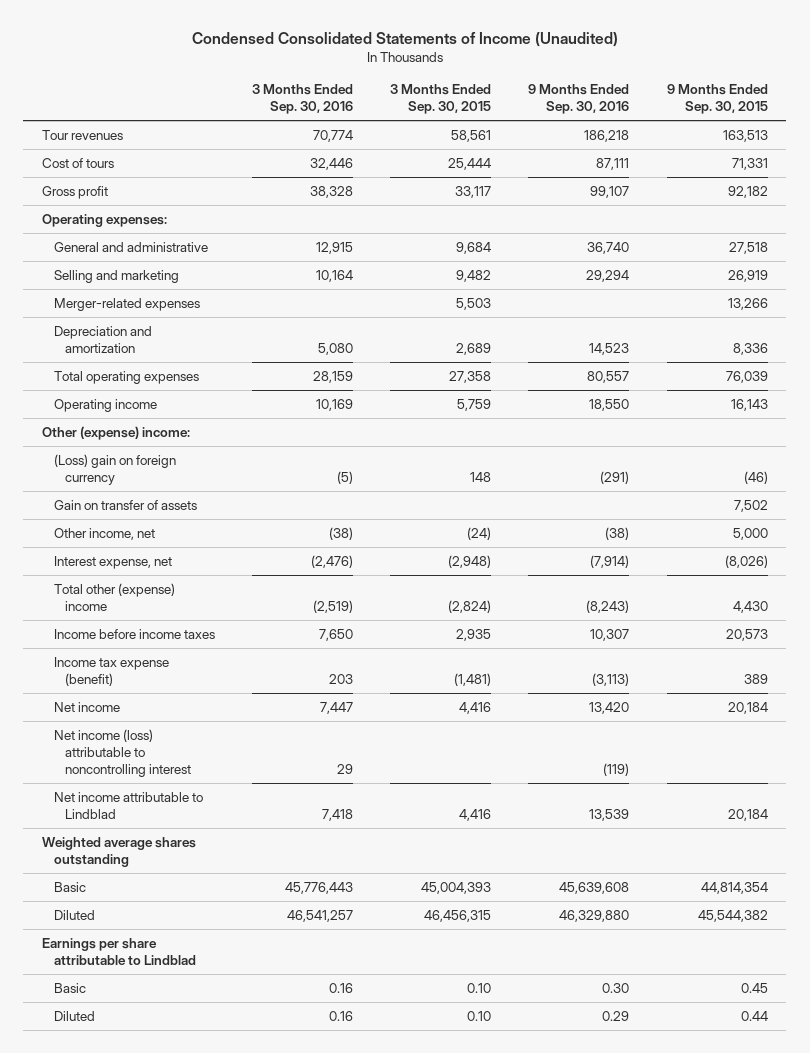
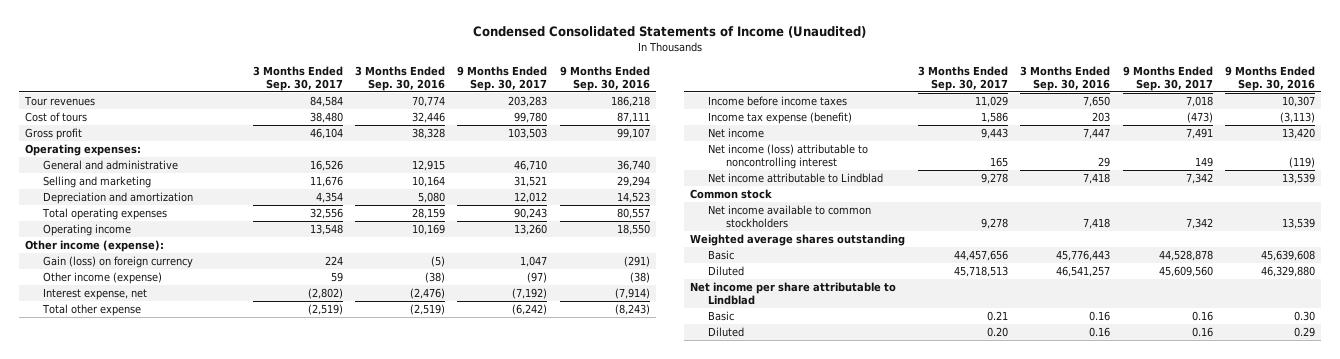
- | 3 Months Ended Sep. 30, 2016 | 3 Months Ended Sep. 30, 2015 | 9 Months Ended Sep. 30, 2016 | 9 Months Ended Sep. 30, 2015
+ | 3 Months Ended Sep. 30, 2017 | 3 Months Ended Sep. 30, 2016 | 9 Months Ended Sep. 30, 2017 | 9 Months Ended Sep. 30, 2016
- Merger-related expenses | | 5,503 | | 13,266
- Other (expense) income:
- (Loss) gain on foreign currency | (5) | 148 | (291) | (46)
- Gain on transfer of assets | | | | 7,502
- Other income, net | (38) | (24) | (38) | 5,000
+ Other income (expense):
+ Gain (loss) on foreign currency | 224 | (5) | 1,047 | (291)
+ Other income (expense) | 59 | (38) | (97) | (38)
- Total other (expense) income | (2,519) | (2,824) | (8,243) | 4,430
+ Total other expense | (2,519) | (2,519) | (6,242) | (8,243)
+ Common stock
+ Net income available to common stockholders | 9,278 | 7,418 | 7,342 | 13,539
- Earnings per share attributable to Lindblad
+ Net income per share attributable to Lindblad

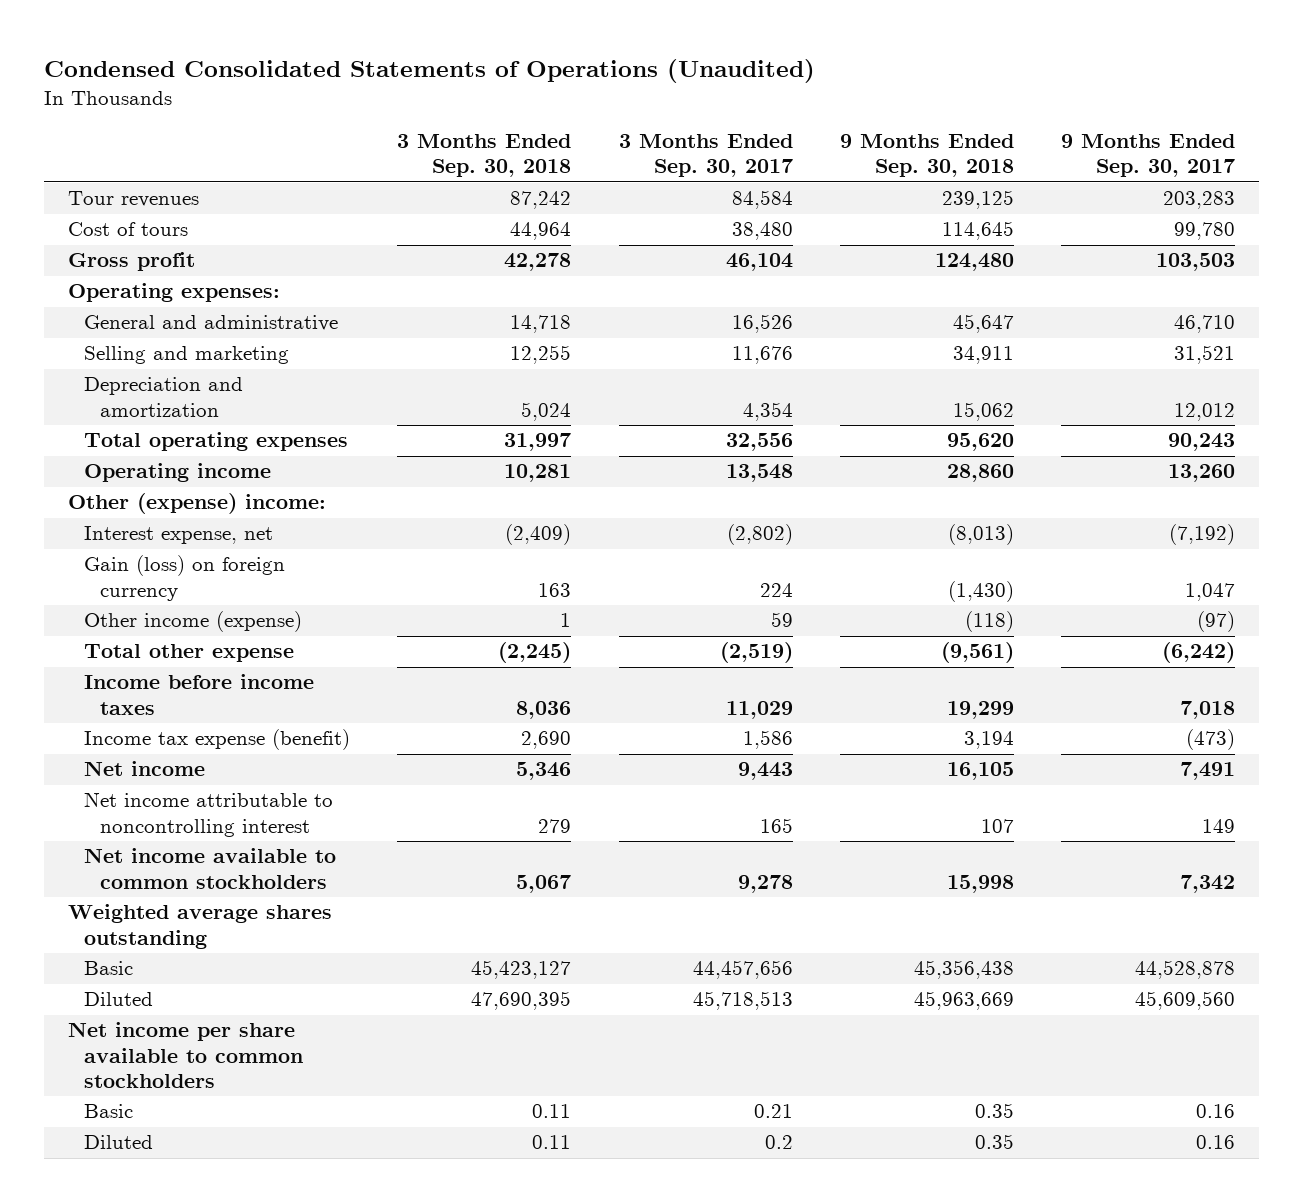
- Condensed Consolidated Statements of Income (Unaudited)
+ Condensed Consolidated Statements of Operations (Unaudited)
- | 3 Months Ended Sep. 30, 2017 | 3 Months Ended Sep. 30, 2016 | 9 Months Ended Sep. 30, 2017 | 9 Months Ended Sep. 30, 2016
+ | 3 Months Ended Sep. 30, 2018 | 3 Months Ended Sep. 30, 2017 | 9 Months Ended Sep. 30, 2018 | 9 Months Ended Sep. 30, 2017
- Other income (expense):
+ Other (expense) income:
moved up: Interest expense, net | (2,409) | (2,802) | (8,013) | (7,192)
- Net income (loss) attributable to noncontrolling interest | 165 | 29 | 149 | (119)
- Net income attributable to Lindblad | 9,278 | 7,418 | 7,342 | 13,539
- Common stock
+ Net income attributable to noncontrolling interest | 279 | 165 | 107 | 149
- Net income per share attributable to Lindblad
+ Net income per share available to common stockholders
- Diluted | 0.20 | 0.16 | 0.16 | 0.29
+ Diluted | 0.11 | 0.2 | 0.35 | 0.16

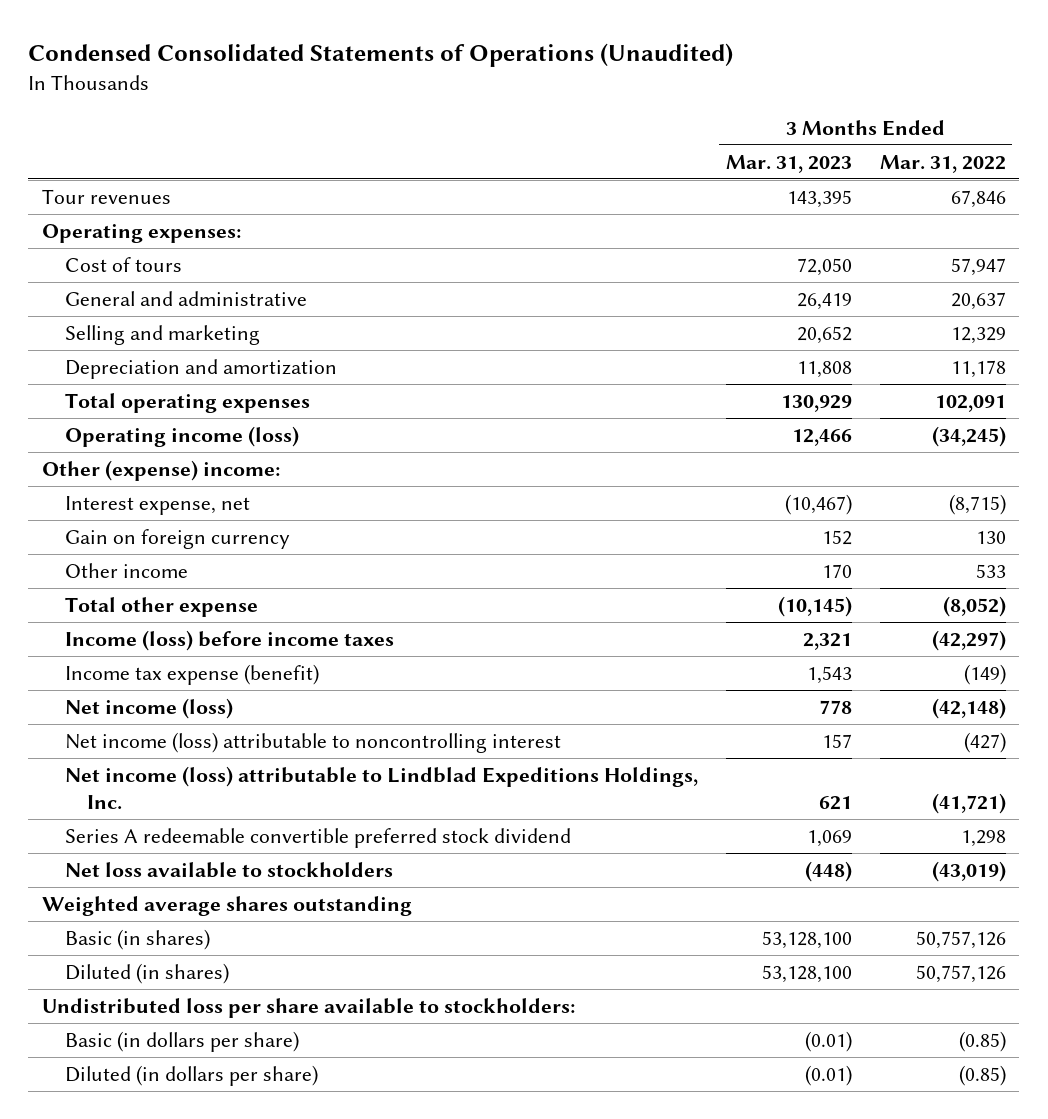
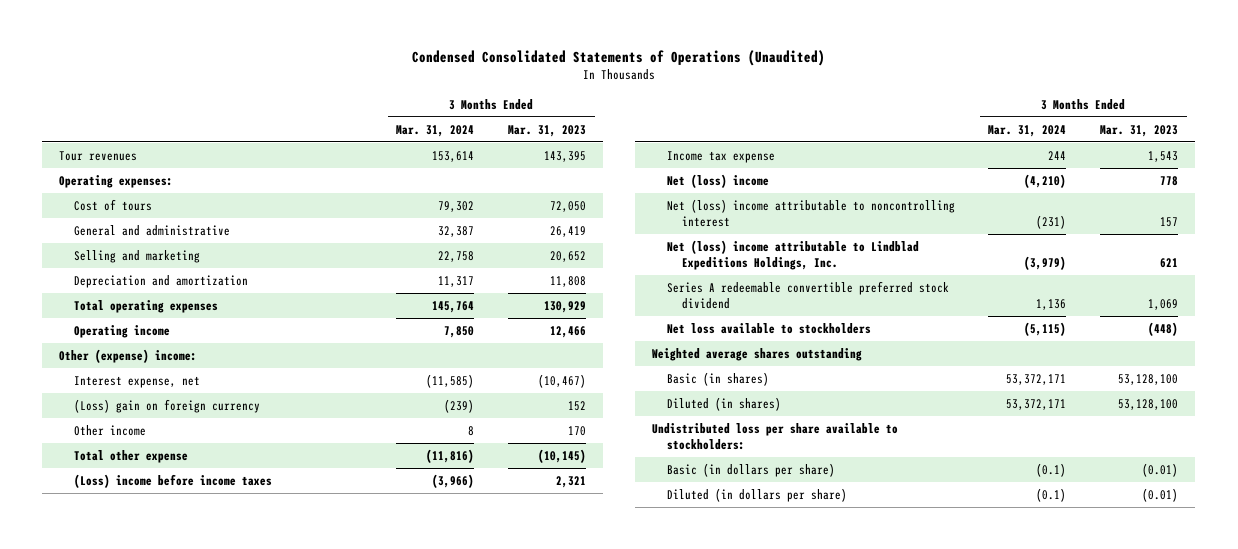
- | 3 Months Ended Mar. 31, 2023 | 3 Months Ended Mar. 31, 2022
+ | 3 Months Ended Mar. 31, 2024 | 3 Months Ended Mar. 31, 2023
- Operating income (loss) | 12,466 | (34,245)
+ Operating income | 7,850 | 12,466
- Gain on foreign currency | 152 | 130
+ (Loss) gain on foreign currency | (239) | 152
- Income (loss) before income taxes | 2,321 | (42,297)
- Income tax expense (benefit) | 1,543 | (149)
- Net income (loss) | 778 | (42,148)
- Net income (loss) attributable to noncontrolling interest | 157 | (427)
- Net income (loss) attributable to Lindblad Expeditions Holdings, Inc. | 621 | (41,721)
+ (Loss) income before income taxes | (3,966) | 2,321
+ Income tax expense | 244 | 1,543
+ Net (loss) income | (4,210) | 778
+ Net (loss) income attributable to noncontrolling interest | (231) | 157
+ Net (loss) income attributable to Lindblad Expeditions Holdings, Inc. | (3,979) | 621

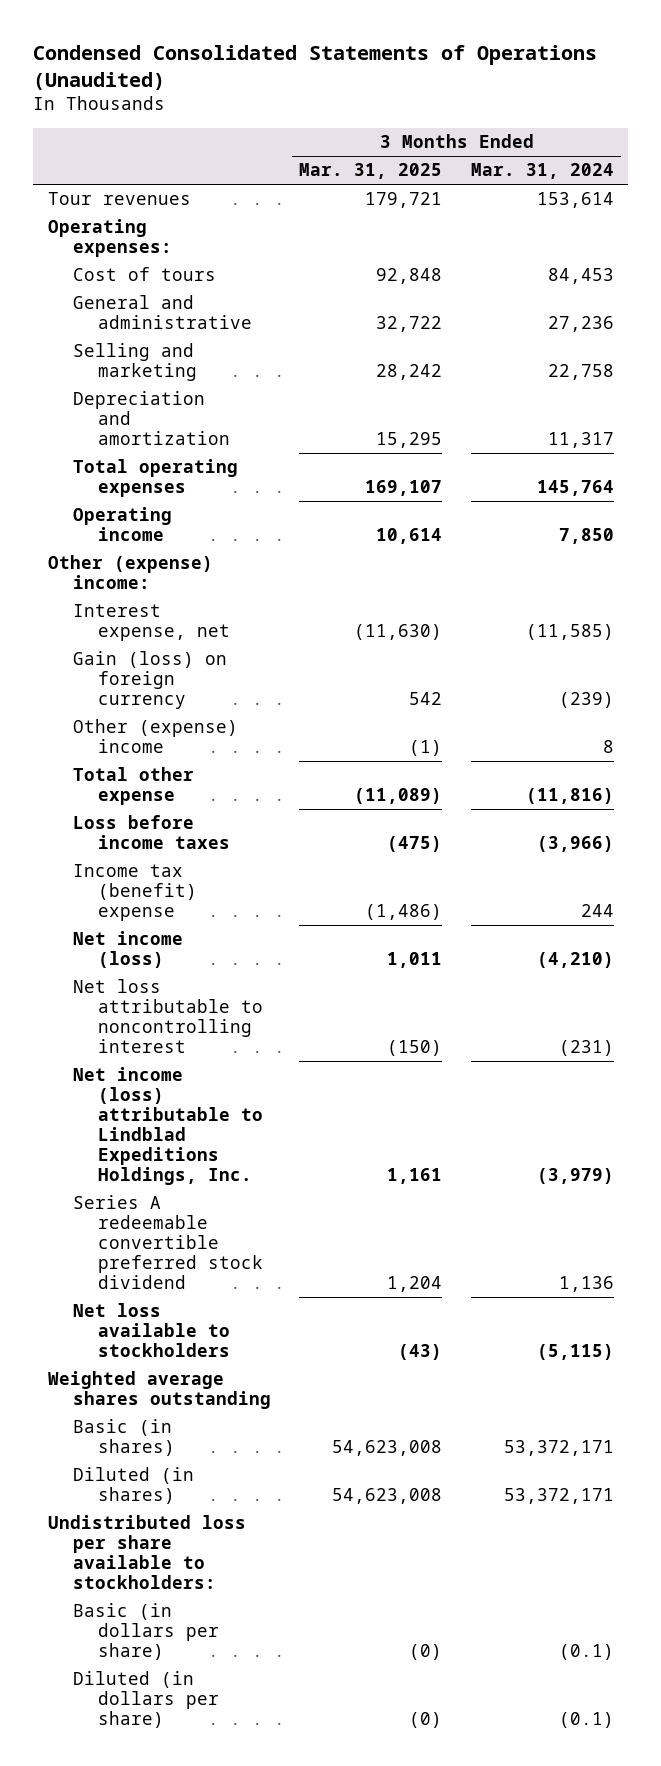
- | 3 Months Ended Mar. 31, 2024 | 3 Months Ended Mar. 31, 2023
+ | 3 Months Ended Mar. 31, 2025 | 3 Months Ended Mar. 31, 2024
- Cost of tours | 79,302 | 72,050
- General and administrative | 32,387 | 26,419
+ Cost of tours | 92,848 | 84,453
+ General and administrative | 32,722 | 27,236
- (Loss) gain on foreign currency | (239) | 152
- Other income | 8 | 170
+ Gain (loss) on foreign currency | 542 | (239)
+ Other (expense) income | (1) | 8
- (Loss) income before income taxes | (3,966) | 2,321
- Income tax expense | 244 | 1,543
- Net (loss) income | (4,210) | 778
- Net (loss) income attributable to noncontrolling interest | (231) | 157
- Net (loss) income attributable to Lindblad Expeditions Holdings, Inc. | (3,979) | 621
+ Loss before income taxes | (475) | (3,966)
+ Income tax (benefit) expense | (1,486) | 244
+ Net income (loss) | 1,011 | (4,210)
+ Net loss attributable to noncontrolling interest | (150) | (231)
+ Net income (loss) attributable to Lindblad Expeditions Holdings, Inc. | 1,161 | (3,979)

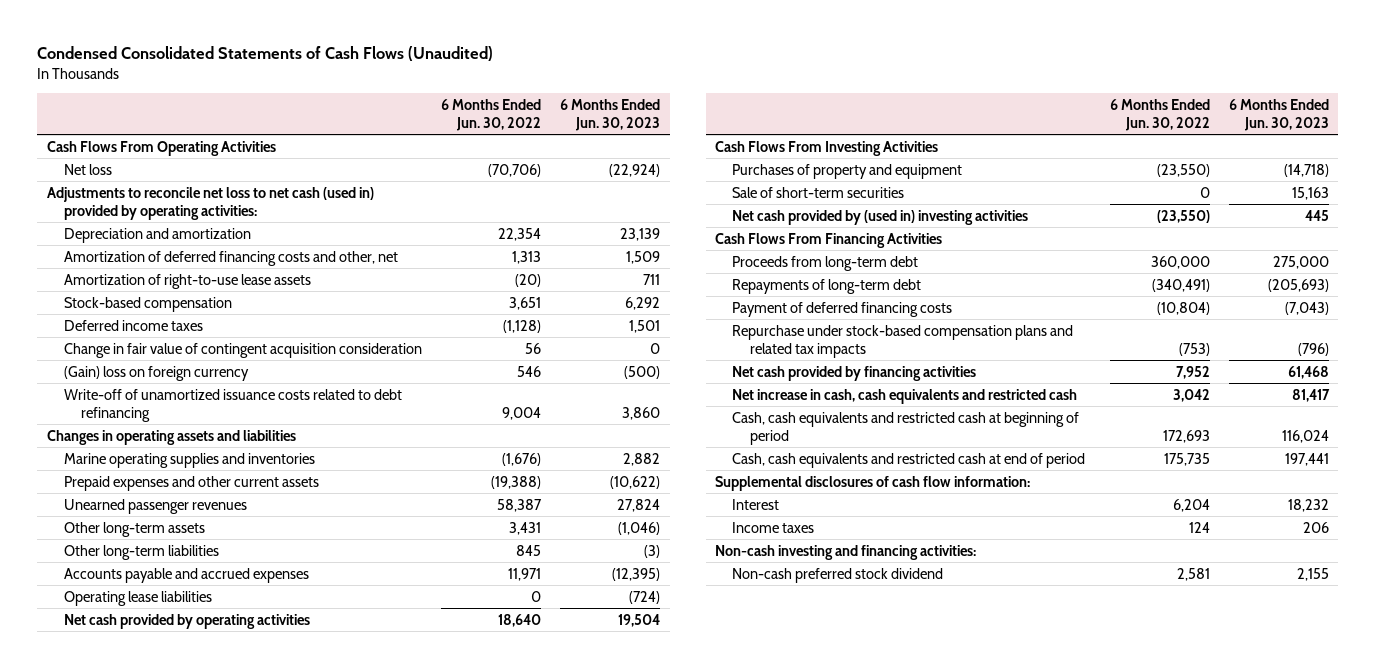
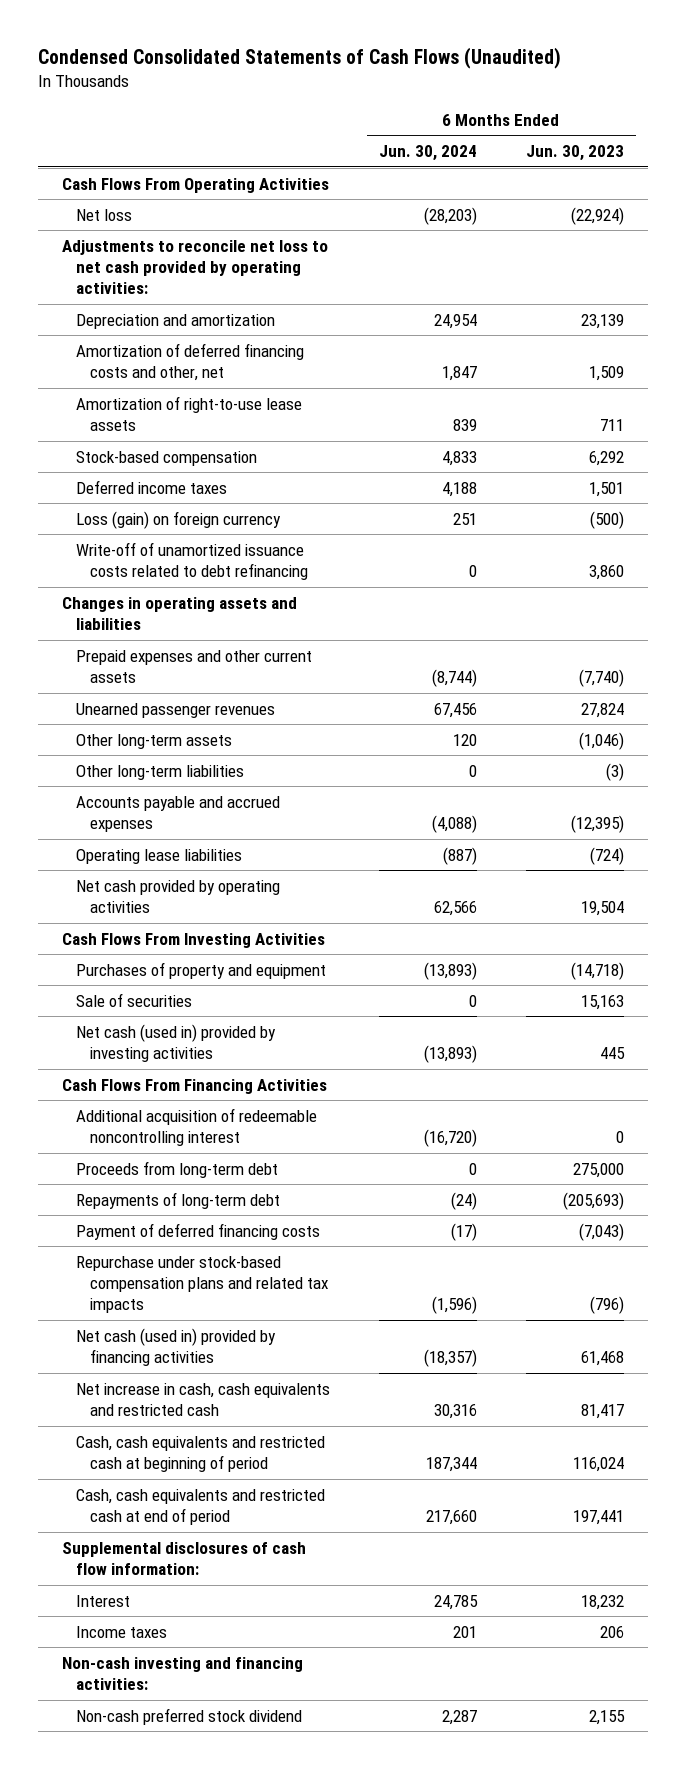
- | 6 Months Ended Jun. 30, 2022 | 6 Months Ended Jun. 30, 2023
+ | 6 Months Ended Jun. 30, 2024 | 6 Months Ended Jun. 30, 2023
- Adjustments to reconcile net loss to net cash (used in) provided by operating activities:
+ Adjustments to reconcile net loss to net cash provided by operating activities:
- Change in fair value of contingent acquisition consideration | 56 | 0
- (Gain) loss on foreign currency | 546 | (500)
+ Loss (gain) on foreign currency | 251 | (500)
- Marine operating supplies and inventories | (1,676) | 2,882
- Prepaid expenses and other current assets | (19,388) | (10,622)
+ Prepaid expenses and other current assets | (8,744) | (7,740)
- Sale of short-term securities | 0 | 15,163
- Net cash provided by (used in) investing activities | (23,550) | 445
+ Sale of securities | 0 | 15,163
+ Net cash (used in) provided by investing activities | (13,893) | 445
+ Additional acquisition of redeemable noncontrolling interest | (16,720) | 0
- Net cash provided by financing activities | 7,952 | 61,468
+ Net cash (used in) provided by financing activities | (18,357) | 61,468

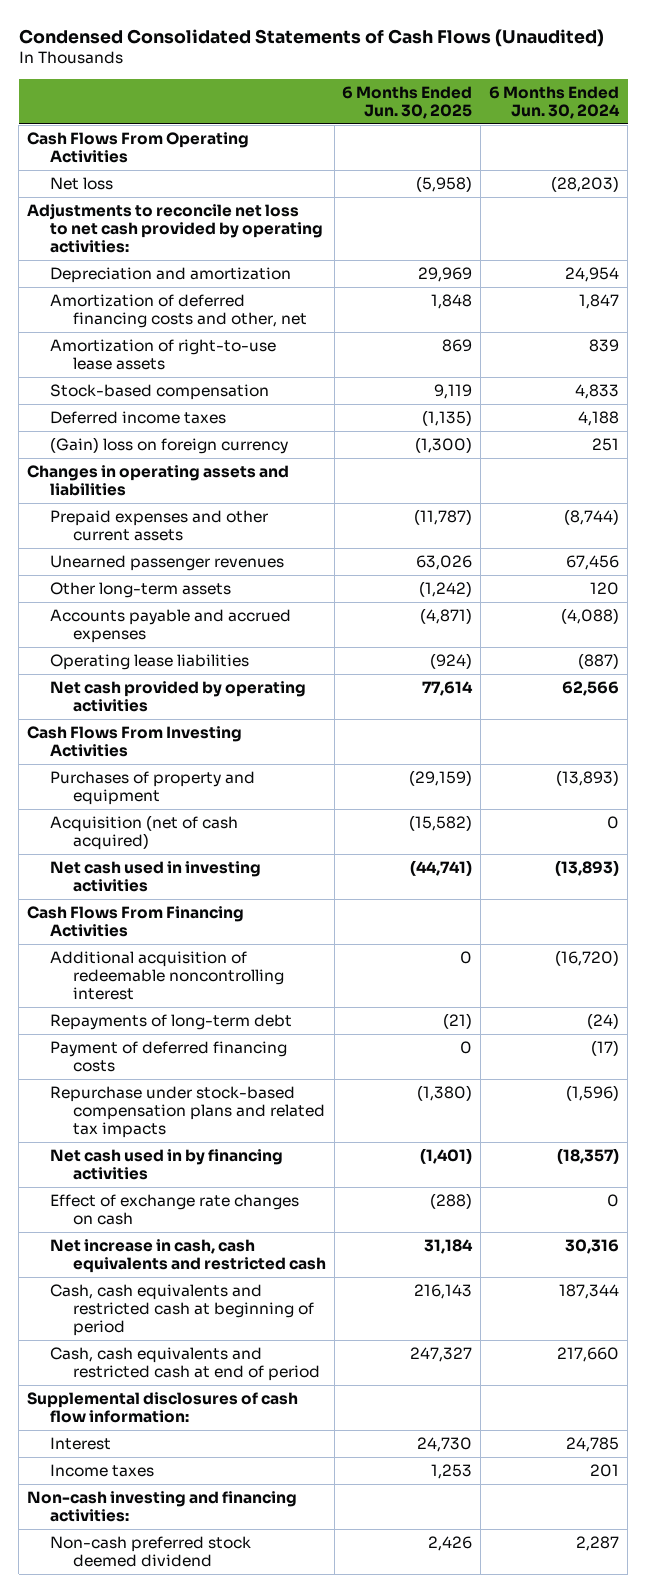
- | 6 Months Ended Jun. 30, 2024 | 6 Months Ended Jun. 30, 2023
+ | 6 Months Ended Jun. 30, 2025 | 6 Months Ended Jun. 30, 2024
- Loss (gain) on foreign currency | 251 | (500)
- Write-off of unamortized issuance costs related to debt refinancing | 0 | 3,860
+ (Gain) loss on foreign currency | (1,300) | 251
- Other long-term liabilities | 0 | (3)
- Sale of securities | 0 | 15,163
- Net cash (used in) provided by investing activities | (13,893) | 445
+ Acquisition (net of cash acquired) | (15,582) | 0
+ Net cash used in investing activities | (44,741) | (13,893)
- Proceeds from long-term debt | 0 | 275,000
- Net cash (used in) provided by financing activities | (18,357) | 61,468
+ Net cash used in by financing activities | (1,401) | (18,357)
+ Effect of exchange rate changes on cash | (288) | 0
- Non-cash preferred stock dividend | 2,287 | 2,155
+ Non-cash preferred stock deemed dividend | 2,426 | 2,287

